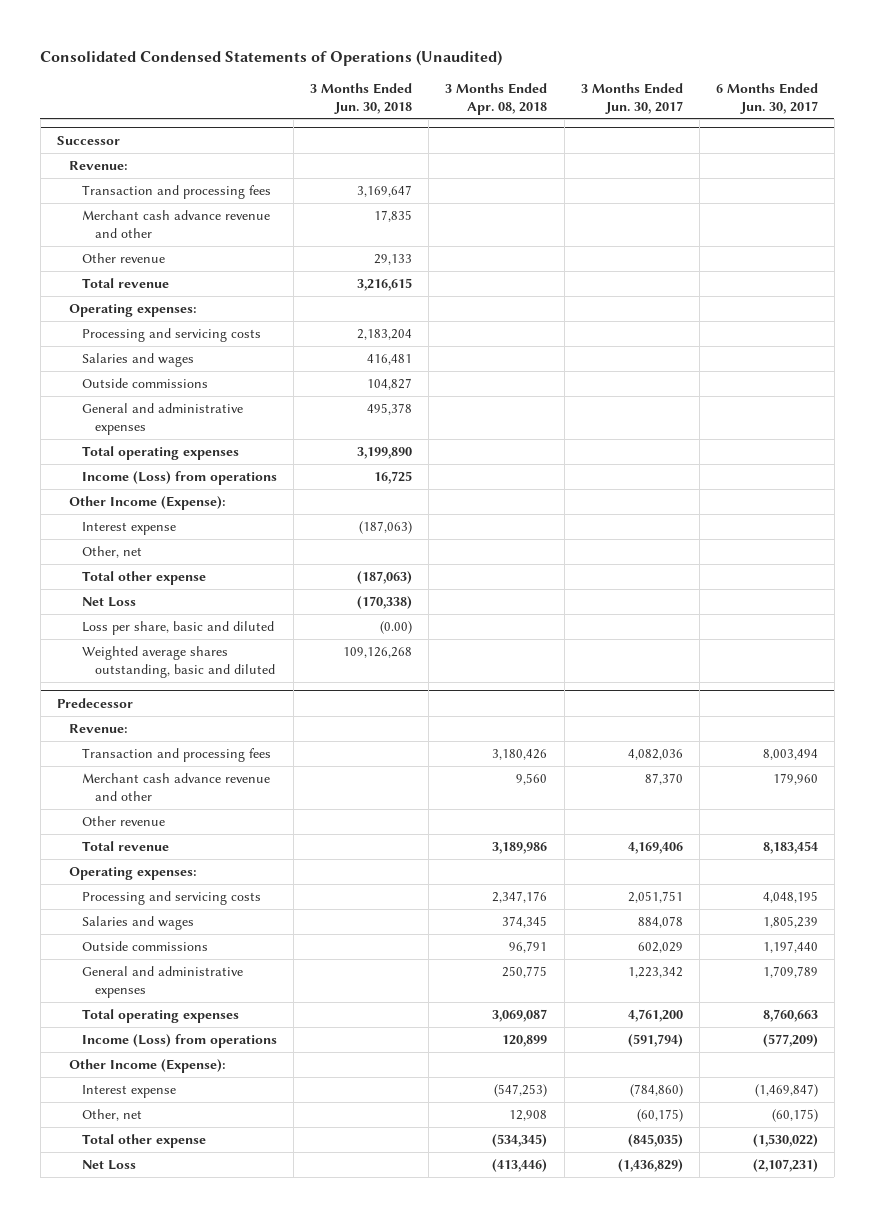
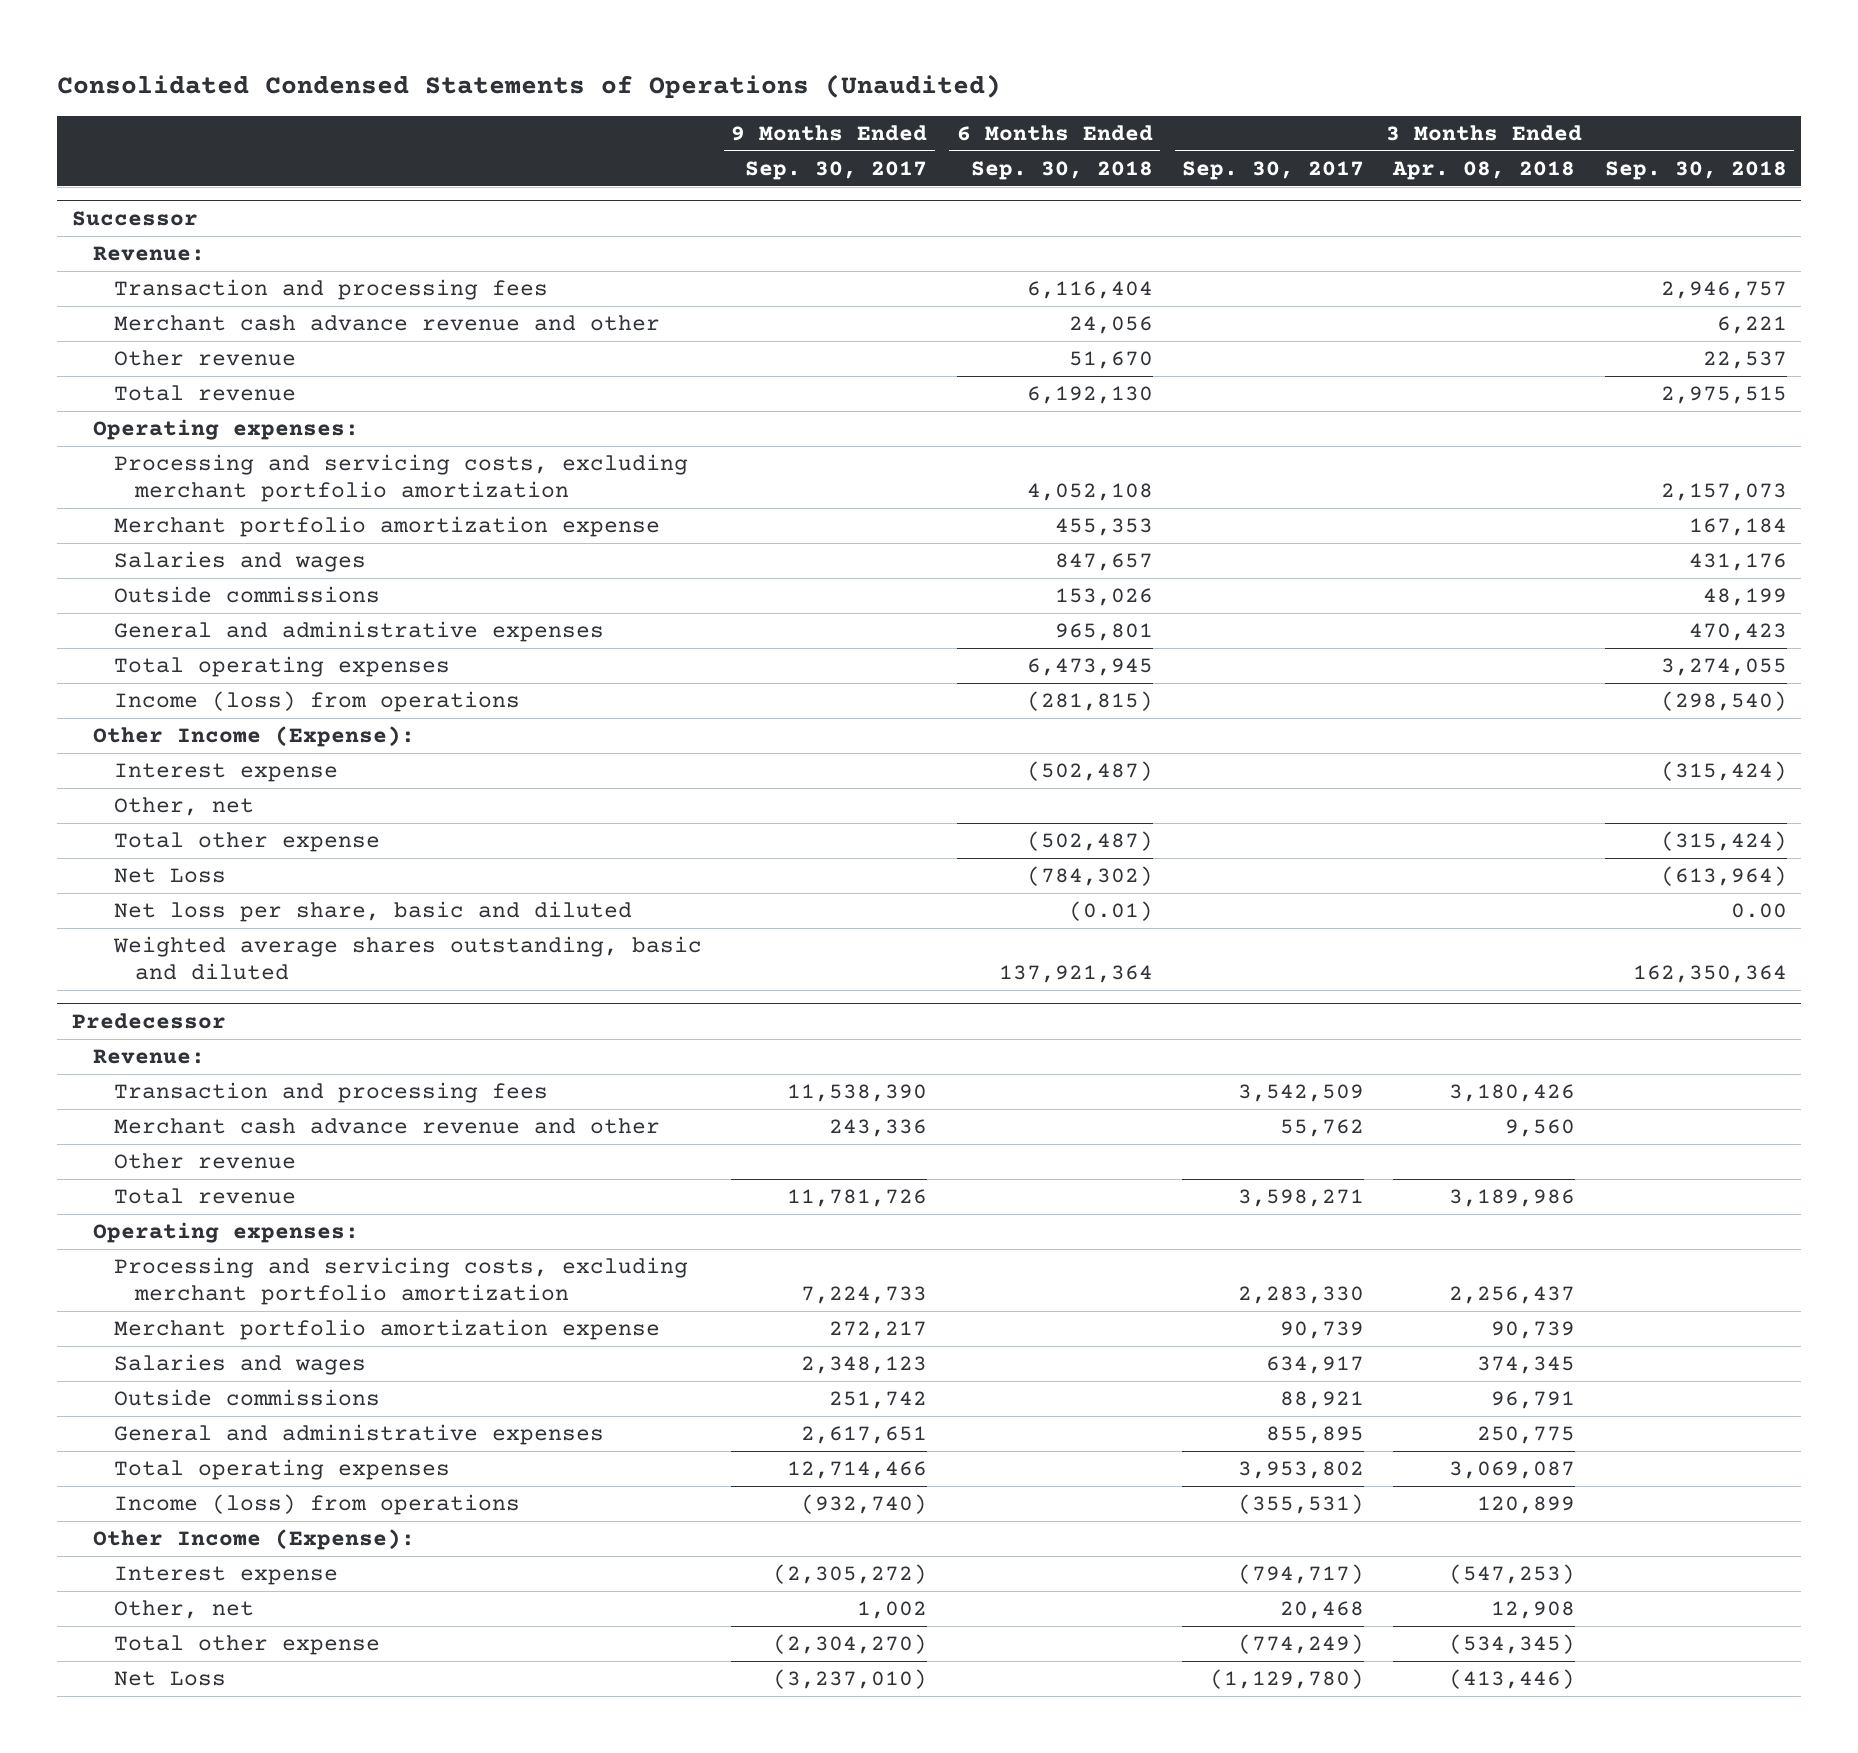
- | 3 Months Ended Jun. 30, 2018 | 3 Months Ended Apr. 08, 2018 | 3 Months Ended Jun. 30, 2017 | 6 Months Ended Jun. 30, 2017
+ | 9 Months Ended Sep. 30, 2017 | 6 Months Ended Sep. 30, 2018 | 3 Months Ended Sep. 30, 2017 | 3 Months Ended Apr. 08, 2018 | 3 Months Ended Sep. 30, 2018
@ Successor
- Processing and servicing costs | 2,183,204 | | |
+ Processing and servicing costs, excluding merchant portfolio amortization | | 4,052,108 | | | 2,157,073
+ Merchant portfolio amortization expense | | 455,353 | | | 167,184
- Income (Loss) from operations | 16,725 | | |
+ Income (loss) from operations | | (281,815) | | | (298,540)
- Loss per share, basic and diluted | (0.00) | | |
+ Net loss per share, basic and diluted | | (0.01) | | | 0.00
@ Predecessor
- Processing and servicing costs | | 2,347,176 | 2,051,751 | 4,048,195
+ Processing and servicing costs, excluding merchant portfolio amortization | 7,224,733 | | 2,283,330 | 2,256,437 |
+ Merchant portfolio amortization expense | 272,217 | | 90,739 | 90,739 |
- Income (Loss) from operations | | 120,899 | (591,794) | (577,209)
+ Income (loss) from operations | (932,740) | | (355,531) | 120,899 |

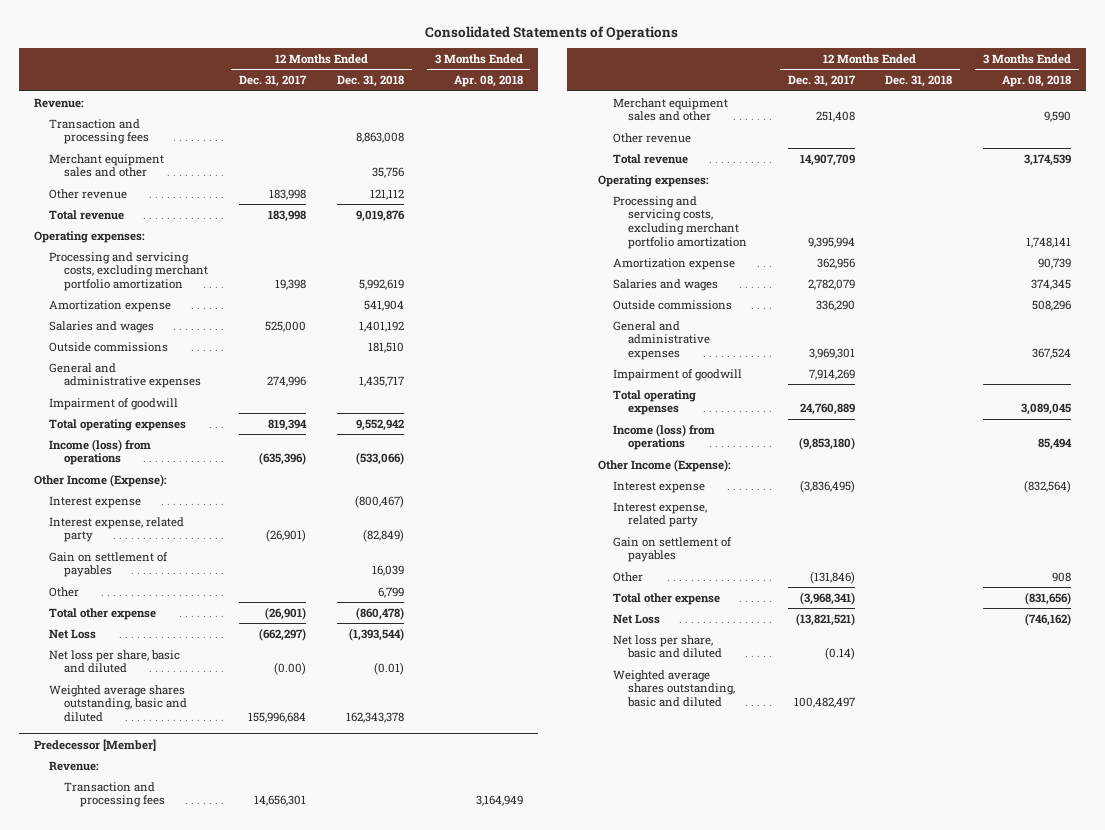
- Consolidated Condensed Statements of Operations (Unaudited)
+ Consolidated Statements of Operations
- | 9 Months Ended Sep. 30, 2017 | 6 Months Ended Sep. 30, 2018 | 3 Months Ended Sep. 30, 2017 | 3 Months Ended Apr. 08, 2018 | 3 Months Ended Sep. 30, 2018
+ | 12 Months Ended Dec. 31, 2017 | 12 Months Ended Dec. 31, 2018 | 3 Months Ended Apr. 08, 2018
- Successor
- Revenue:
- Transaction and processing fees | | 6,116,404 | | | 2,946,757
- Merchant cash advance revenue and other | | 24,056 | | | 6,221
- Other revenue | | 51,670 | | | 22,537
- Total revenue | | 6,192,130 | | | 2,975,515
- Operating expenses:
- Processing and servicing costs, excluding merchant portfolio amortization | | 4,052,108 | | | 2,157,073
- Merchant portfolio amortization expense | | 455,353 | | | 167,184
- Salaries and wages | | 847,657 | | | 431,176
- Outside commissions | | 153,026 | | | 48,199
- General and administrative expenses | | 965,801 | | | 470,423
- Total operating expenses | | 6,473,945 | | | 3,274,055
- Income (loss) from operations | | (281,815) | | | (298,540)
- Other Income (Expense):
- Interest expense | | (502,487) | | | (315,424)
- Other, net
- Total other expense | | (502,487) | | | (315,424)
- Net Loss | | (784,302) | | | (613,964)
- Net loss per share, basic and diluted | | (0.01) | | | 0.00
- Weighted average shares outstanding, basic and diluted | | 137,921,364 | | | 162,350,364
- Predecessor
+ Revenue:
+ Transaction and processing fees | | 8,863,008 |
+ Merchant equipment sales and other | | 35,756 |
+ Other revenue | 183,998 | 121,112 |
+ Total revenue | 183,998 | 9,019,876 |
+ Operating expenses:
+ Processing and servicing costs, excluding merchant portfolio amortization | 19,398 | 5,992,619 |
+ Amortization expense | | 541,904 |
+ Salaries and wages | 525,000 | 1,401,192 |
+ Outside commissions | | 181,510 |
+ General and administrative expenses | 274,996 | 1,435,717 |
+ Impairment of goodwill
+ Total operating expenses | 819,394 | 9,552,942 |
+ Income (loss) from operations | (635,396) | (533,066) |
+ Other Income (Expense):
+ Interest expense | | (800,467) |
+ Interest expense, related party | (26,901) | (82,849) |
+ Gain on settlement of payables | | 16,039 |
+ Other | | 6,799 |
+ Total other expense | (26,901) | (860,478) |
+ Net Loss | (662,297) | (1,393,544) |
+ Net loss per share, basic and diluted | (0.00) | (0.01) |
+ Weighted average shares outstanding, basic and diluted | 155,996,684 | 162,343,378 |
+ Predecessor [Member]
- Transaction and processing fees | 11,538,390 | | 3,542,509 | 3,180,426 |
- Merchant cash advance revenue and other | 243,336 | | 55,762 | 9,560 |
+ Transaction and processing fees | 14,656,301 | | 3,164,949
+ Merchant equipment sales and other | 251,408 | | 9,590
- Total revenue | 11,781,726 | | 3,598,271 | 3,189,986 |
+ Total revenue | 14,907,709 | | 3,174,539
- Processing and servicing costs, excluding merchant portfolio amortization | 7,224,733 | | 2,283,330 | 2,256,437 |
- Merchant portfolio amortization expense | 272,217 | | 90,739 | 90,739 |
+ Processing and servicing costs, excluding merchant portfolio amortization | 9,395,994 | | 1,748,141
+ Amortization expense | 362,956 | | 90,739
- Outside commissions | 251,742 | | 88,921 | 96,791 |
- General and administrative expenses | 2,617,651 | | 855,895 | 250,775 |
- Total operating expenses | 12,714,466 | | 3,953,802 | 3,069,087 |
- Income (loss) from operations | (932,740) | | (355,531) | 120,899 |
+ Outside commissions | 336,290 | | 508,296
+ General and administrative expenses | 3,969,301 | | 367,524
+ Impairment of goodwill | 7,914,269 | |
+ Total operating expenses | 24,760,889 | | 3,089,045
+ Income (loss) from operations | (9,853,180) | | 85,494
- Interest expense | (2,305,272) | | (794,717) | (547,253) |
- Other, net | 1,002 | | 20,468 | 12,908 |
- Total other expense | (2,304,270) | | (774,249) | (534,345) |
- Net Loss | (3,237,010) | | (1,129,780) | (413,446) |
+ Interest expense | (3,836,495) | | (832,564)
+ Interest expense, related party
+ Gain on settlement of payables
+ Other | (131,846) | | 908
+ Total other expense | (3,968,341) | | (831,656)
+ Net Loss | (13,821,521) | | (746,162)
+ Net loss per share, basic and diluted | (0.14) | |
+ Weighted average shares outstanding, basic and diluted | 100,482,497 | |

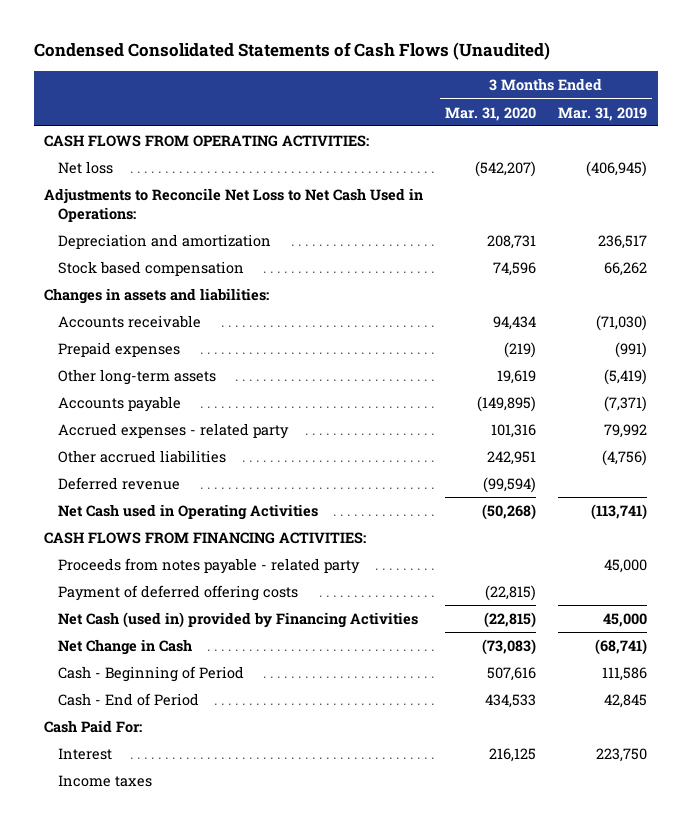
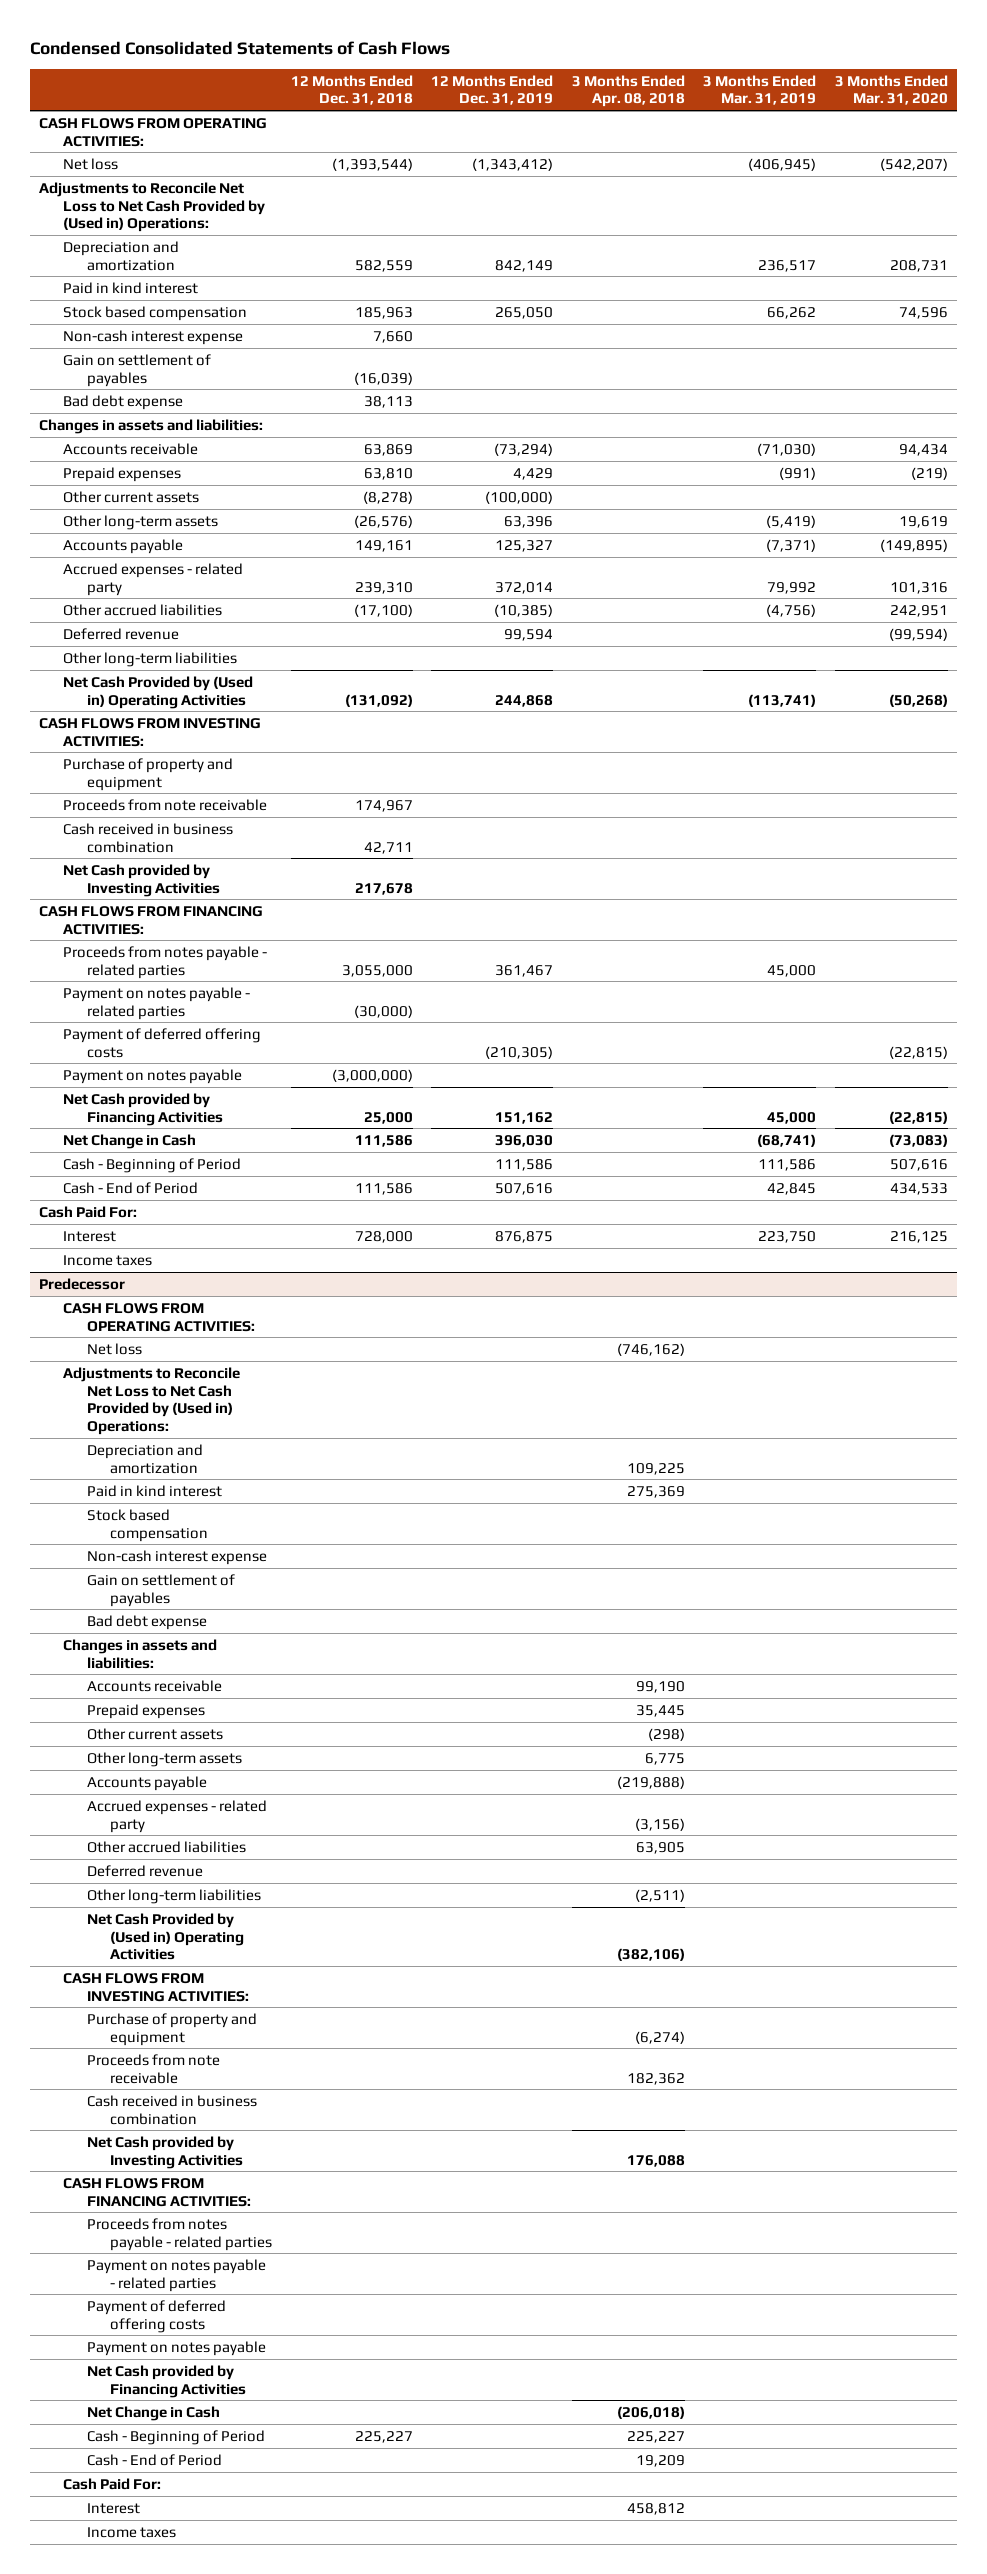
- Condensed Consolidated Statements of Cash Flows (Unaudited)
+ Condensed Consolidated Statements of Cash Flows
- | 3 Months Ended Mar. 31, 2020 | 3 Months Ended Mar. 31, 2019
+ | 12 Months Ended Dec. 31, 2018 | 12 Months Ended Dec. 31, 2019 | 3 Months Ended Apr. 08, 2018 | 3 Months Ended Mar. 31, 2019 | 3 Months Ended Mar. 31, 2020
- Adjustments to Reconcile Net Loss to Net Cash Used in Operations:
+ Adjustments to Reconcile Net Loss to Net Cash Provided by (Used in) Operations:
+ Paid in kind interest
+ Non-cash interest expense | 7,660 | | | |
+ Gain on settlement of payables | (16,039) | | | |
+ Bad debt expense | 38,113 | | | |
+ Other current assets | (8,278) | (100,000) | | |
- Net Cash used in Operating Activities | (50,268) | (113,741)
+ Other long-term liabilities
+ Net Cash Provided by (Used in) Operating Activities | (131,092) | 244,868 | | (113,741) | (50,268)
+ CASH FLOWS FROM INVESTING ACTIVITIES:
+ Purchase of property and equipment
+ Proceeds from note receivable | 174,967 | | | |
+ Cash received in business combination | 42,711 | | | |
+ Net Cash provided by Investing Activities | 217,678 | | | |
- Proceeds from notes payable - related party | | 45,000
+ Proceeds from notes payable - related parties | 3,055,000 | 361,467 | | 45,000 |
+ Payment on notes payable - related parties | (30,000) | | | |
- Net Cash (used in) provided by Financing Activities | (22,815) | 45,000
+ Payment on notes payable | (3,000,000) | | | |
+ Net Cash provided by Financing Activities | 25,000 | 151,162 | | 45,000 | (22,815)
+ Predecessor
+ CASH FLOWS FROM OPERATING ACTIVITIES:
+ Net loss | | | (746,162) | |
+ Adjustments to Reconcile Net Loss to Net Cash Provided by (Used in) Operations:
+ Depreciation and amortization | | | 109,225 | |
+ Paid in kind interest | | | 275,369 | |
+ Stock based compensation
+ Non-cash interest expense
+ Gain on settlement of payables
+ Bad debt expense
+ Changes in assets and liabilities:
+ Accounts receivable | | | 99,190 | |
+ Prepaid expenses | | | 35,445 | |
+ Other current assets | | | (298) | |
+ Other long-term assets | | | 6,775 | |
+ Accounts payable | | | (219,888) | |
+ Accrued expenses - related party | | | (3,156) | |
+ Other accrued liabilities | | | 63,905 | |
+ Deferred revenue
+ Other long-term liabilities | | | (2,511) | |
+ Net Cash Provided by (Used in) Operating Activities | | | (382,106) | |
+ CASH FLOWS FROM INVESTING ACTIVITIES:
+ Purchase of property and equipment | | | (6,274) | |
+ Proceeds from note receivable | | | 182,362 | |
+ Cash received in business combination
+ Net Cash provided by Investing Activities | | | 176,088 | |
+ CASH FLOWS FROM FINANCING ACTIVITIES:
+ Proceeds from notes payable - related parties
+ Payment on notes payable - related parties
+ Payment of deferred offering costs
+ Payment on notes payable
+ Net Cash provided by Financing Activities
+ Net Change in Cash | | | (206,018) | |
+ Cash - Beginning of Period | 225,227 | | 225,227 | |
+ Cash - End of Period | | | 19,209 | |
+ Cash Paid For:
+ Interest | | | 458,812 | |
+ Income taxes

